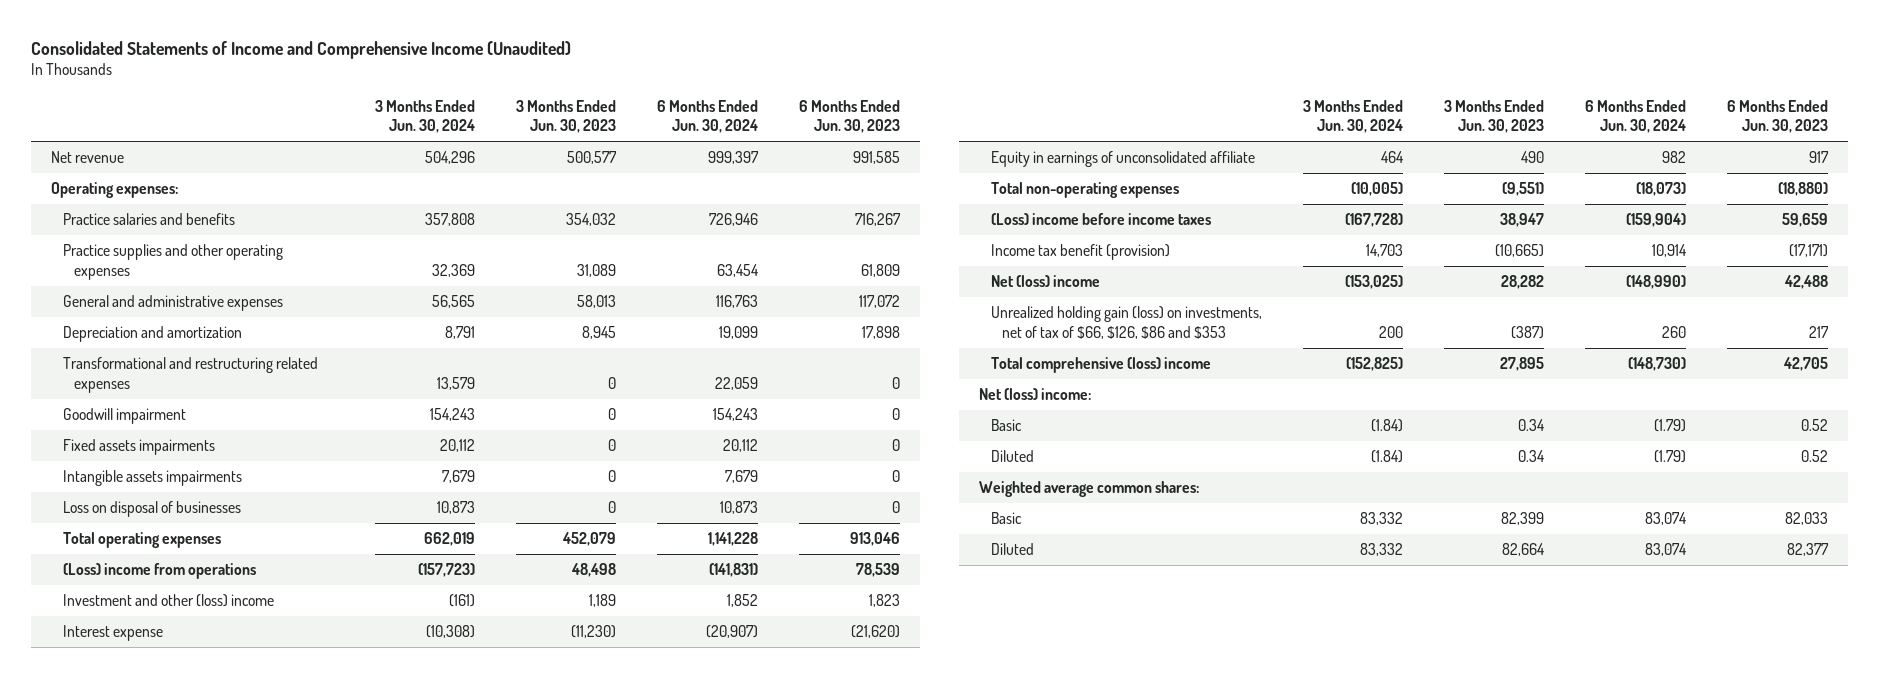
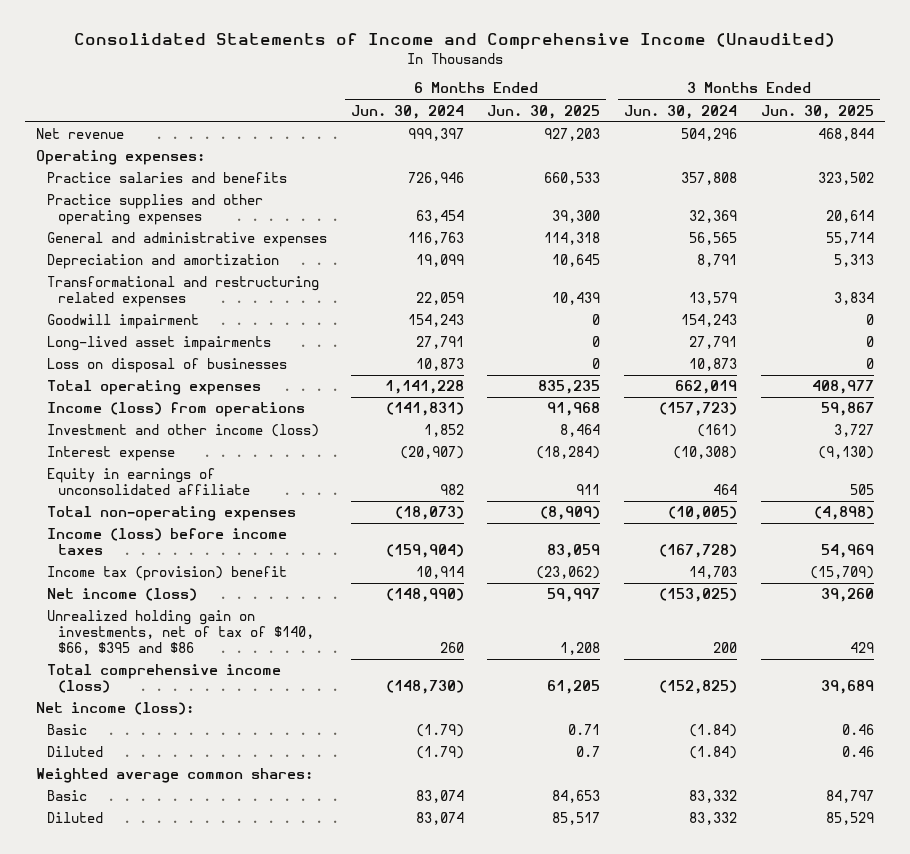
- | 3 Months Ended Jun. 30, 2024 | 3 Months Ended Jun. 30, 2023 | 6 Months Ended Jun. 30, 2024 | 6 Months Ended Jun. 30, 2023
+ | 6 Months Ended Jun. 30, 2024 | 6 Months Ended Jun. 30, 2025 | 3 Months Ended Jun. 30, 2024 | 3 Months Ended Jun. 30, 2025
- Fixed assets impairments | 20,112 | 0 | 20,112 | 0
- Intangible assets impairments | 7,679 | 0 | 7,679 | 0
+ Long-lived asset impairments | 27,791 | 0 | 27,791 | 0
- (Loss) income from operations | (157,723) | 48,498 | (141,831) | 78,539
- Investment and other (loss) income | (161) | 1,189 | 1,852 | 1,823
+ Income (loss) from operations | (141,831) | 91,968 | (157,723) | 59,867
+ Investment and other income (loss) | 1,852 | 8,464 | (161) | 3,727
- (Loss) income before income taxes | (167,728) | 38,947 | (159,904) | 59,659
- Income tax benefit (provision) | 14,703 | (10,665) | 10,914 | (17,171)
- Net (loss) income | (153,025) | 28,282 | (148,990) | 42,488
- Unrealized holding gain (loss) on investments, net of tax of $66, $126, $86 and $353 | 200 | (387) | 260 | 217
- Total comprehensive (loss) income | (152,825) | 27,895 | (148,730) | 42,705
- Net (loss) income:
+ Income (loss) before income taxes | (159,904) | 83,059 | (167,728) | 54,969
+ Income tax (provision) benefit | 10,914 | (23,062) | 14,703 | (15,709)
+ Net income (loss) | (148,990) | 59,997 | (153,025) | 39,260
+ Unrealized holding gain on investments, net of tax of $140, $66, $395 and $86 | 260 | 1,208 | 200 | 429
+ Total comprehensive income (loss) | (148,730) | 61,205 | (152,825) | 39,689
+ Net income (loss):

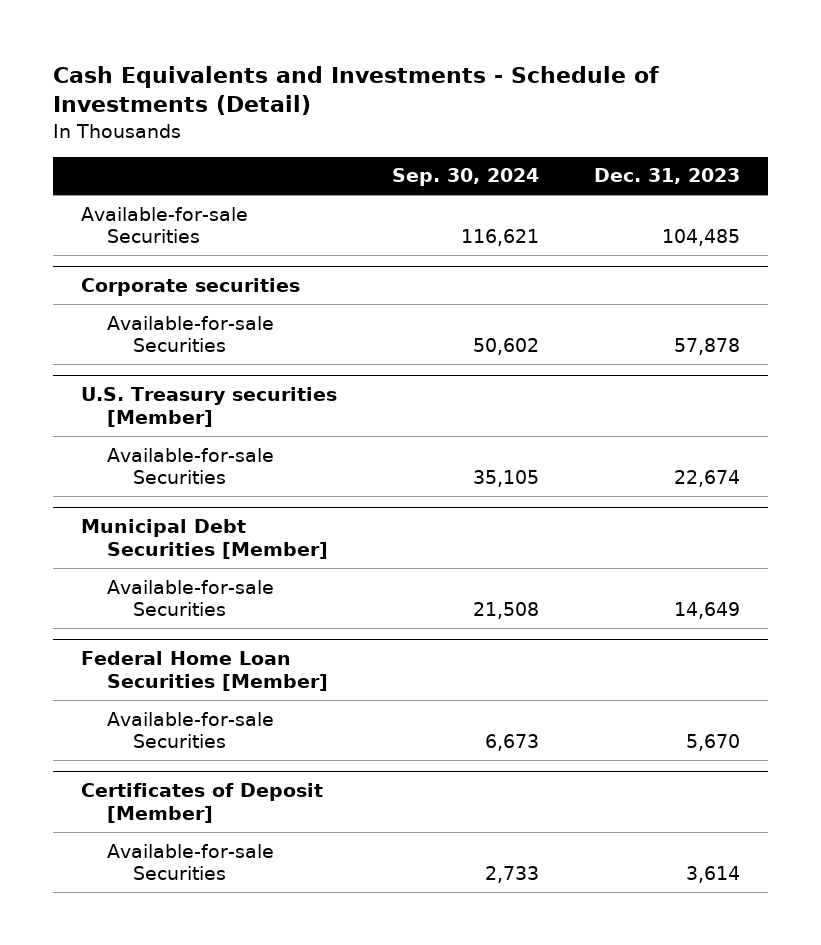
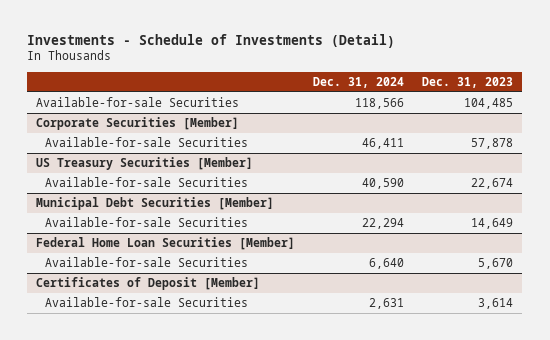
- Cash Equivalents and Investments - Schedule of Investments (Detail)
+ Investments - Schedule of Investments (Detail)
- | Sep. 30, 2024 | Dec. 31, 2023
+ | Dec. 31, 2024 | Dec. 31, 2023
- Corporate securities
+ Corporate Securities [Member]
- U.S. Treasury securities [Member]
+ US Treasury Securities [Member]

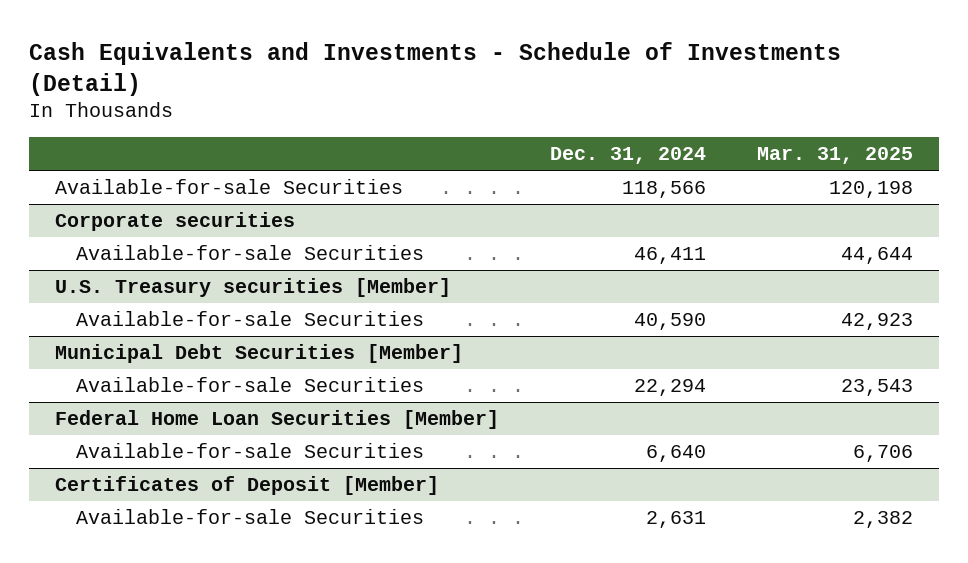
- Investments - Schedule of Investments (Detail)
+ Cash Equivalents and Investments - Schedule of Investments (Detail)
- | Dec. 31, 2024 | Dec. 31, 2023
+ | Dec. 31, 2024 | Mar. 31, 2025
- Corporate Securities [Member]
+ Corporate securities
- US Treasury Securities [Member]
+ U.S. Treasury securities [Member]

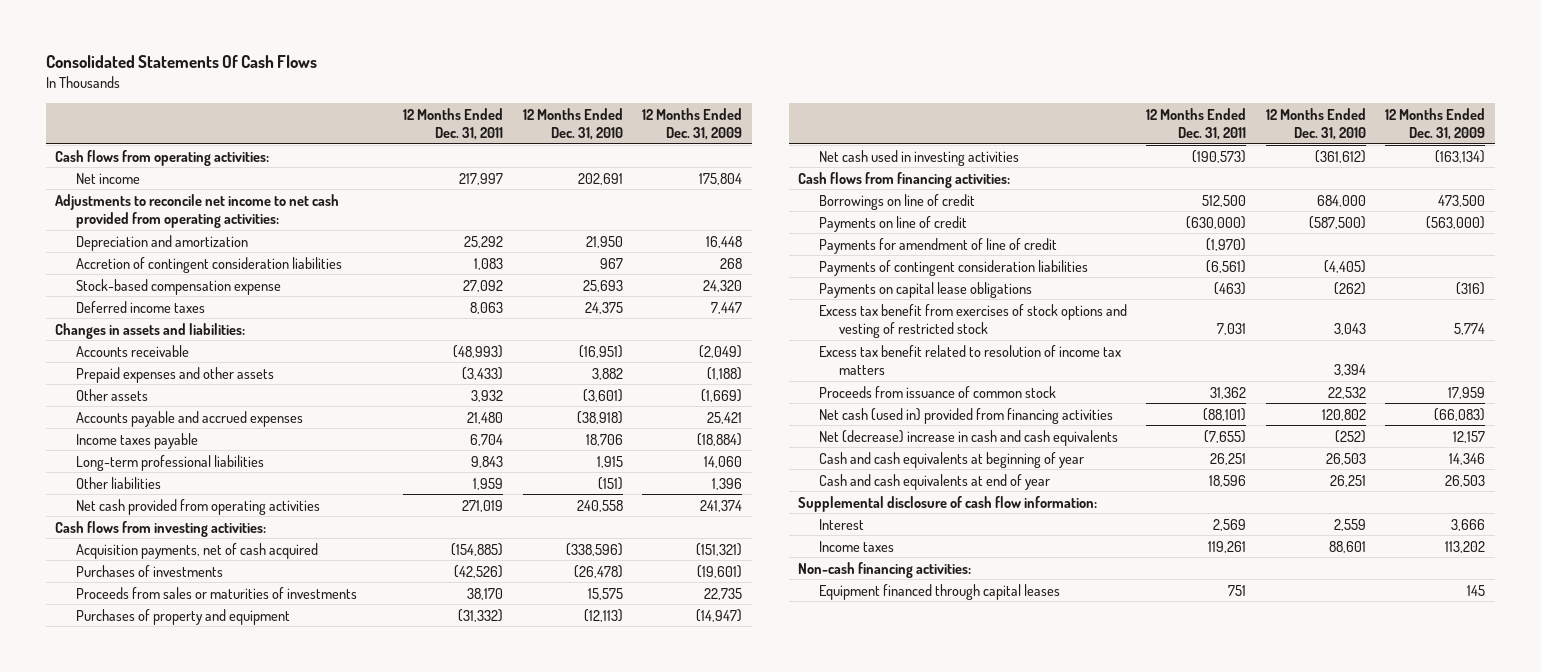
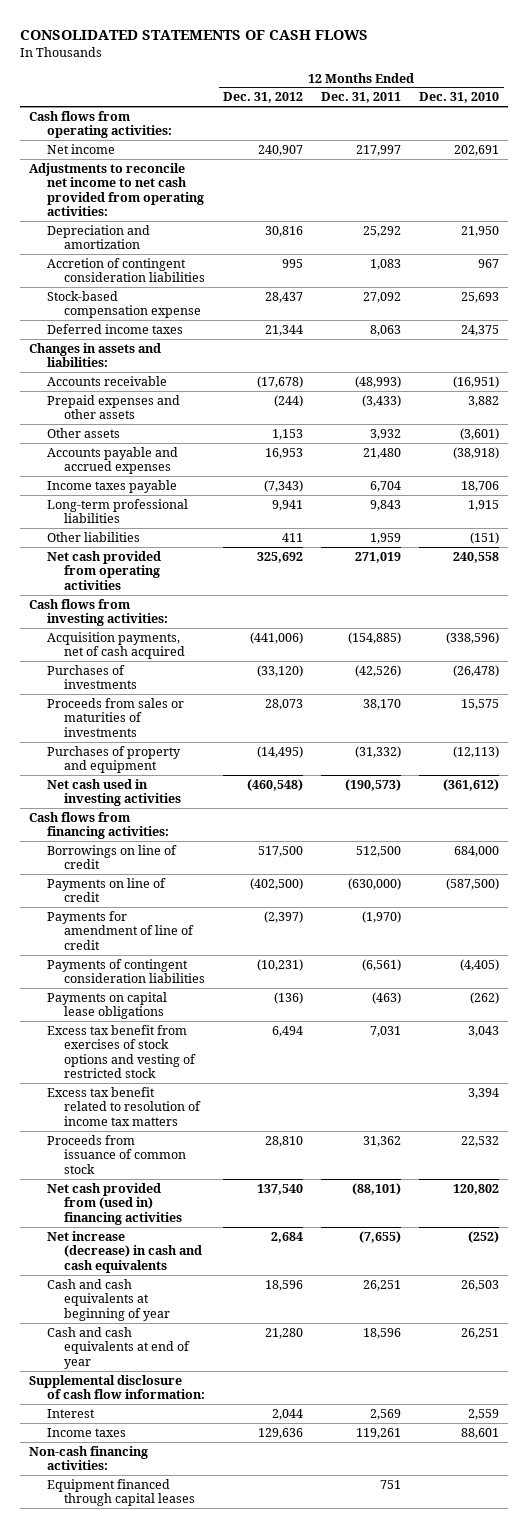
- Consolidated Statements Of Cash Flows
+ CONSOLIDATED STATEMENTS OF CASH FLOWS
- | 12 Months Ended Dec. 31, 2011 | 12 Months Ended Dec. 31, 2010 | 12 Months Ended Dec. 31, 2009
+ | 12 Months Ended Dec. 31, 2012 | 12 Months Ended Dec. 31, 2011 | 12 Months Ended Dec. 31, 2010
- Net cash (used in) provided from financing activities | (88,101) | 120,802 | (66,083)
- Net (decrease) increase in cash and cash equivalents | (7,655) | (252) | 12,157
+ Net cash provided from (used in) financing activities | 137,540 | (88,101) | 120,802
+ Net increase (decrease) in cash and cash equivalents | 2,684 | (7,655) | (252)

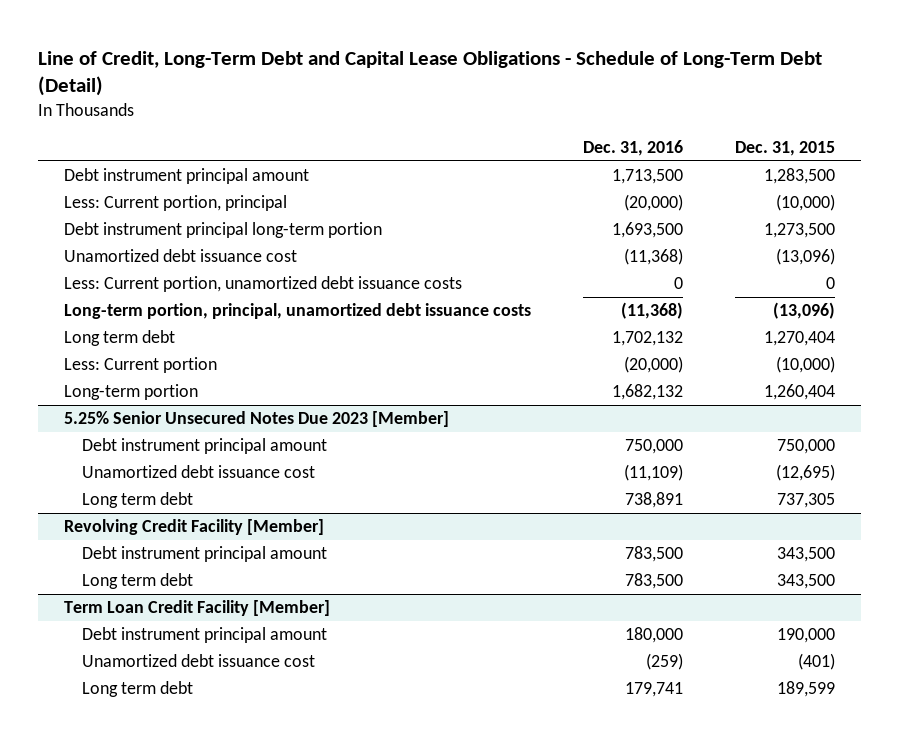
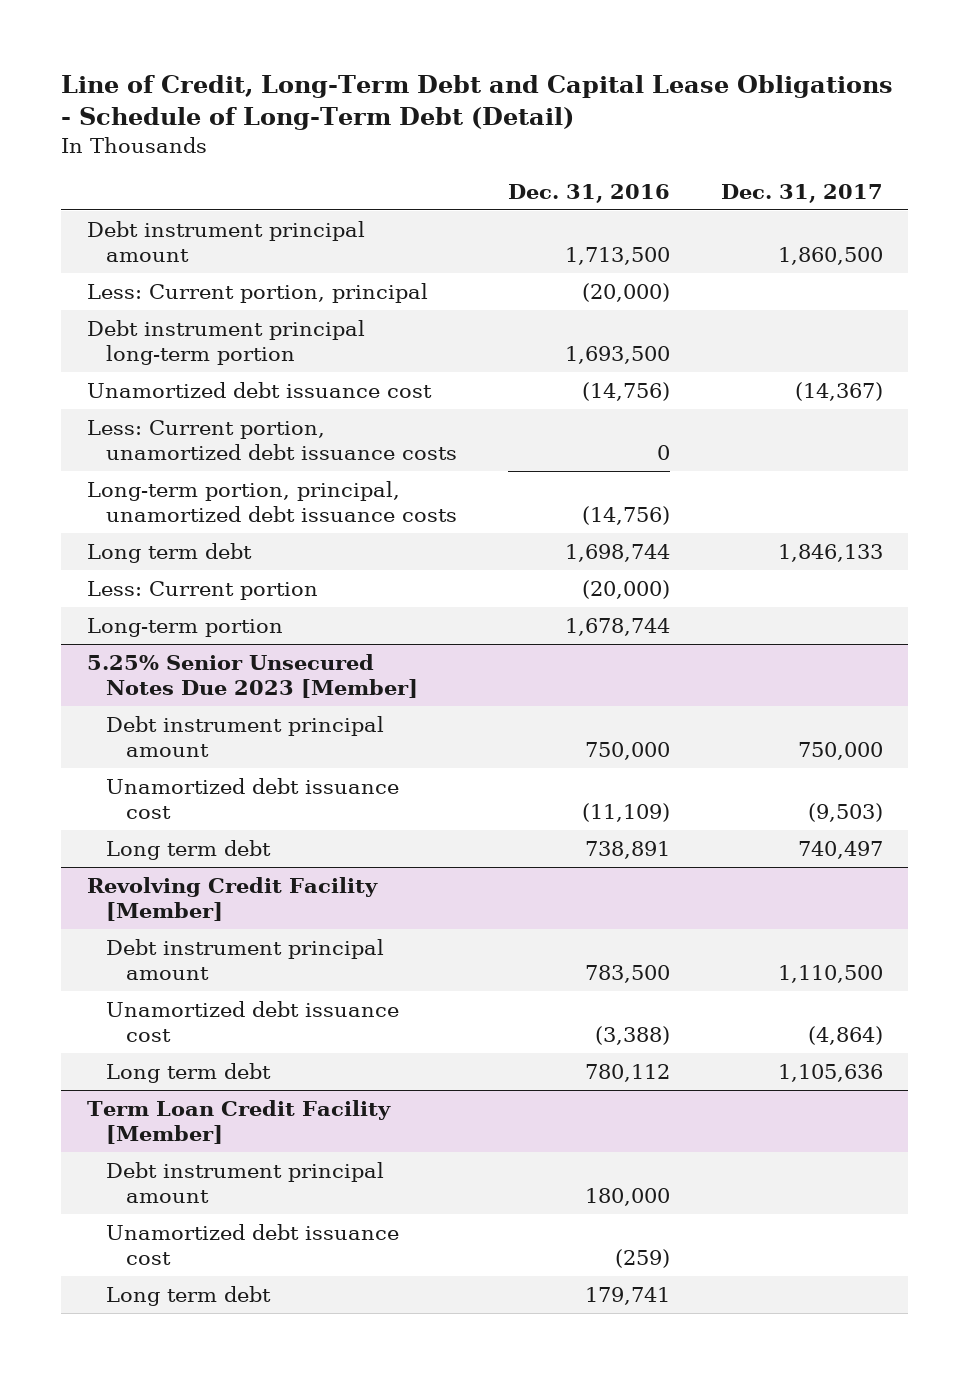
- | Dec. 31, 2016 | Dec. 31, 2015
+ | Dec. 31, 2016 | Dec. 31, 2017
- Unamortized debt issuance cost | (11,368) | (13,096)
+ Unamortized debt issuance cost | (14,756) | (14,367)
- Long-term portion, principal, unamortized debt issuance costs | (11,368) | (13,096)
- Long term debt | 1,702,132 | 1,270,404
+ Long-term portion, principal, unamortized debt issuance costs | (14,756) |
+ Long term debt | 1,698,744 | 1,846,133
- Long-term portion | 1,682,132 | 1,260,404
+ Long-term portion | 1,678,744 |
@ Revolving Credit Facility [Member]
- Long term debt | 783,500 | 343,500
+ Unamortized debt issuance cost | (3,388) | (4,864)
+ Long term debt | 780,112 | 1,105,636

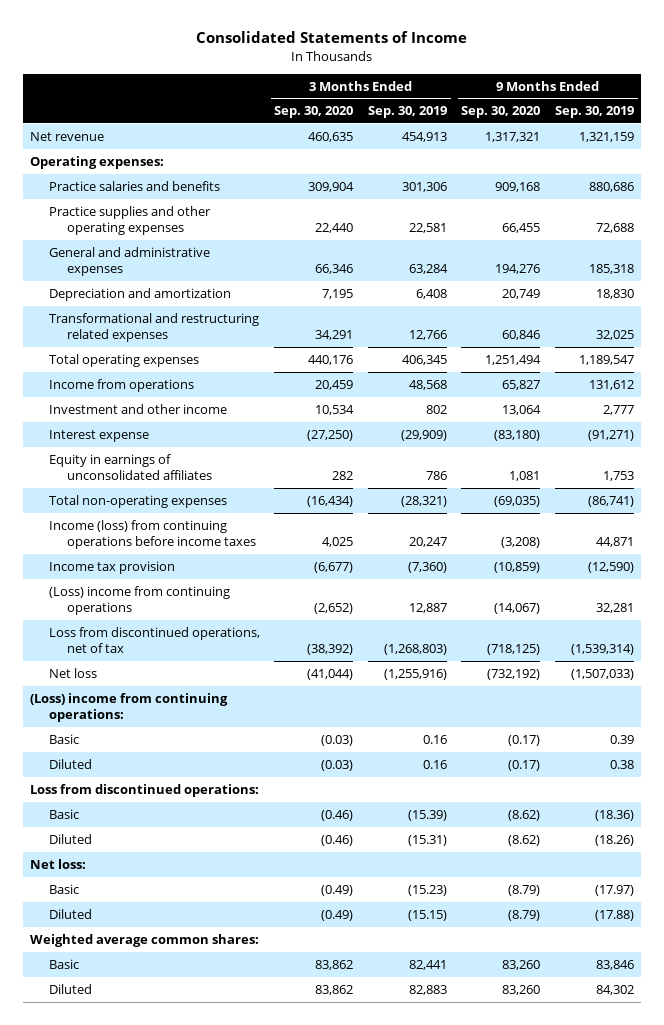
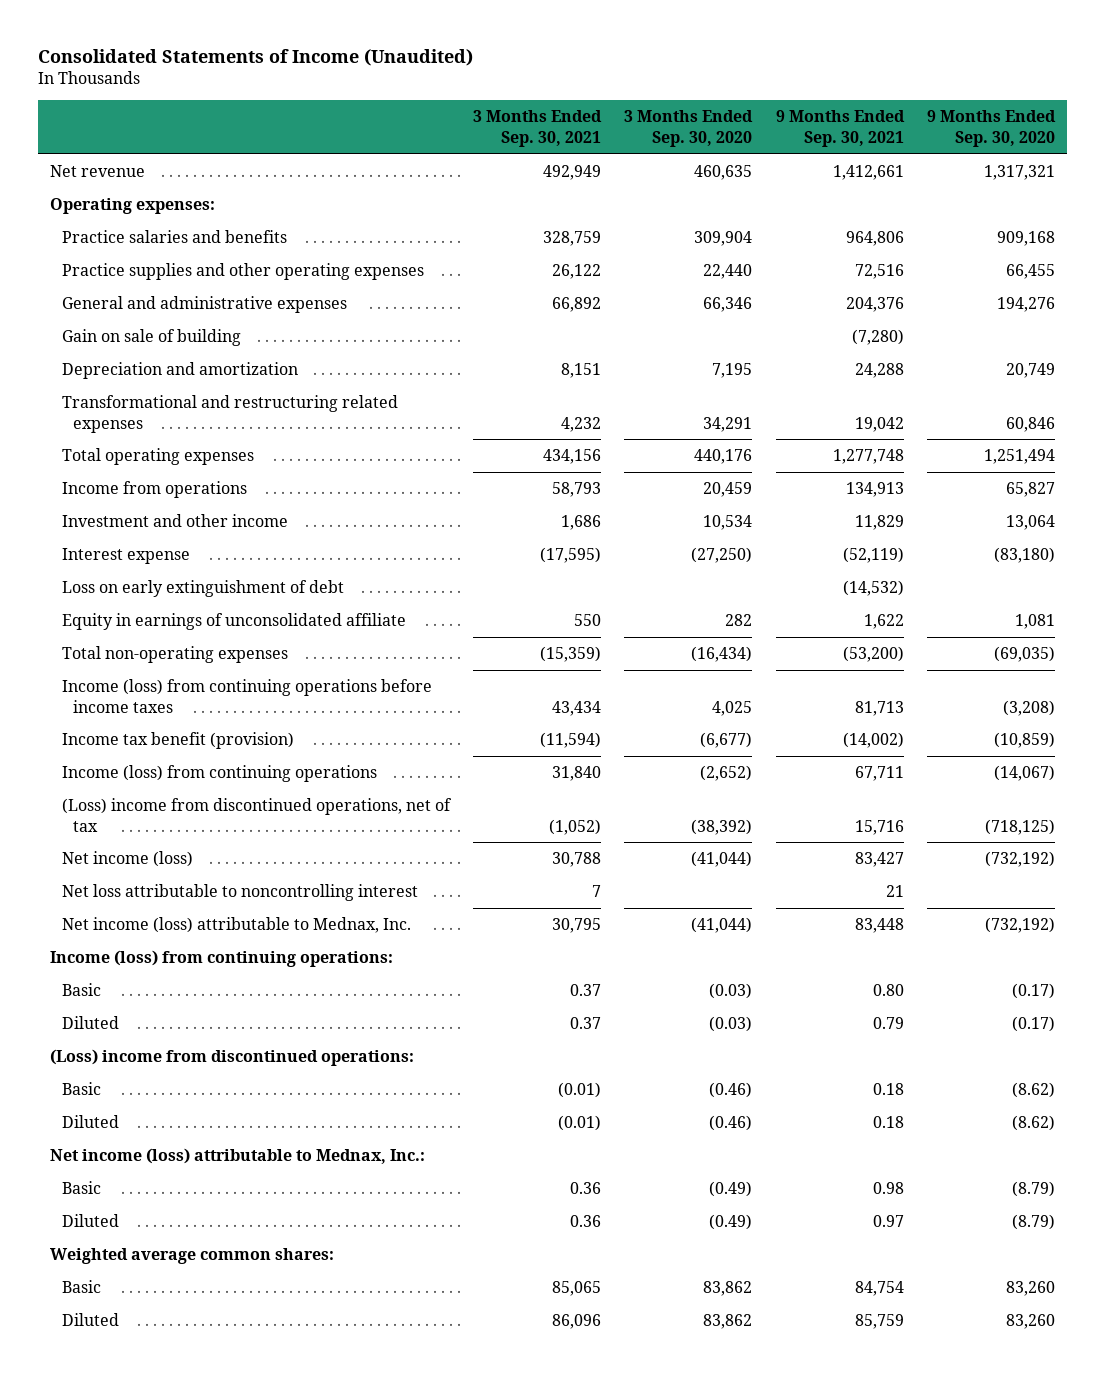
- Consolidated Statements of Income
+ Consolidated Statements of Income (Unaudited)
- | 3 Months Ended Sep. 30, 2020 | 3 Months Ended Sep. 30, 2019 | 9 Months Ended Sep. 30, 2020 | 9 Months Ended Sep. 30, 2019
+ | 3 Months Ended Sep. 30, 2021 | 3 Months Ended Sep. 30, 2020 | 9 Months Ended Sep. 30, 2021 | 9 Months Ended Sep. 30, 2020
+ Gain on sale of building | | | (7,280) |
- Equity in earnings of unconsolidated affiliates | 282 | 786 | 1,081 | 1,753
+ Loss on early extinguishment of debt | | | (14,532) |
+ Equity in earnings of unconsolidated affiliate | 550 | 282 | 1,622 | 1,081
- Income tax provision | (6,677) | (7,360) | (10,859) | (12,590)
- (Loss) income from continuing operations | (2,652) | 12,887 | (14,067) | 32,281
- Loss from discontinued operations, net of tax | (38,392) | (1,268,803) | (718,125) | (1,539,314)
- Net loss | (41,044) | (1,255,916) | (732,192) | (1,507,033)
- (Loss) income from continuing operations:
+ Income tax benefit (provision) | (11,594) | (6,677) | (14,002) | (10,859)
+ Income (loss) from continuing operations | 31,840 | (2,652) | 67,711 | (14,067)
+ (Loss) income from discontinued operations, net of tax | (1,052) | (38,392) | 15,716 | (718,125)
+ Net income (loss) | 30,788 | (41,044) | 83,427 | (732,192)
+ Net loss attributable to noncontrolling interest | 7 | | 21 |
+ Net income (loss) attributable to Mednax, Inc. | 30,795 | (41,044) | 83,448 | (732,192)
+ Income (loss) from continuing operations:
- Loss from discontinued operations:
+ (Loss) income from discontinued operations:
- Net loss:
+ Net income (loss) attributable to Mednax, Inc.:

